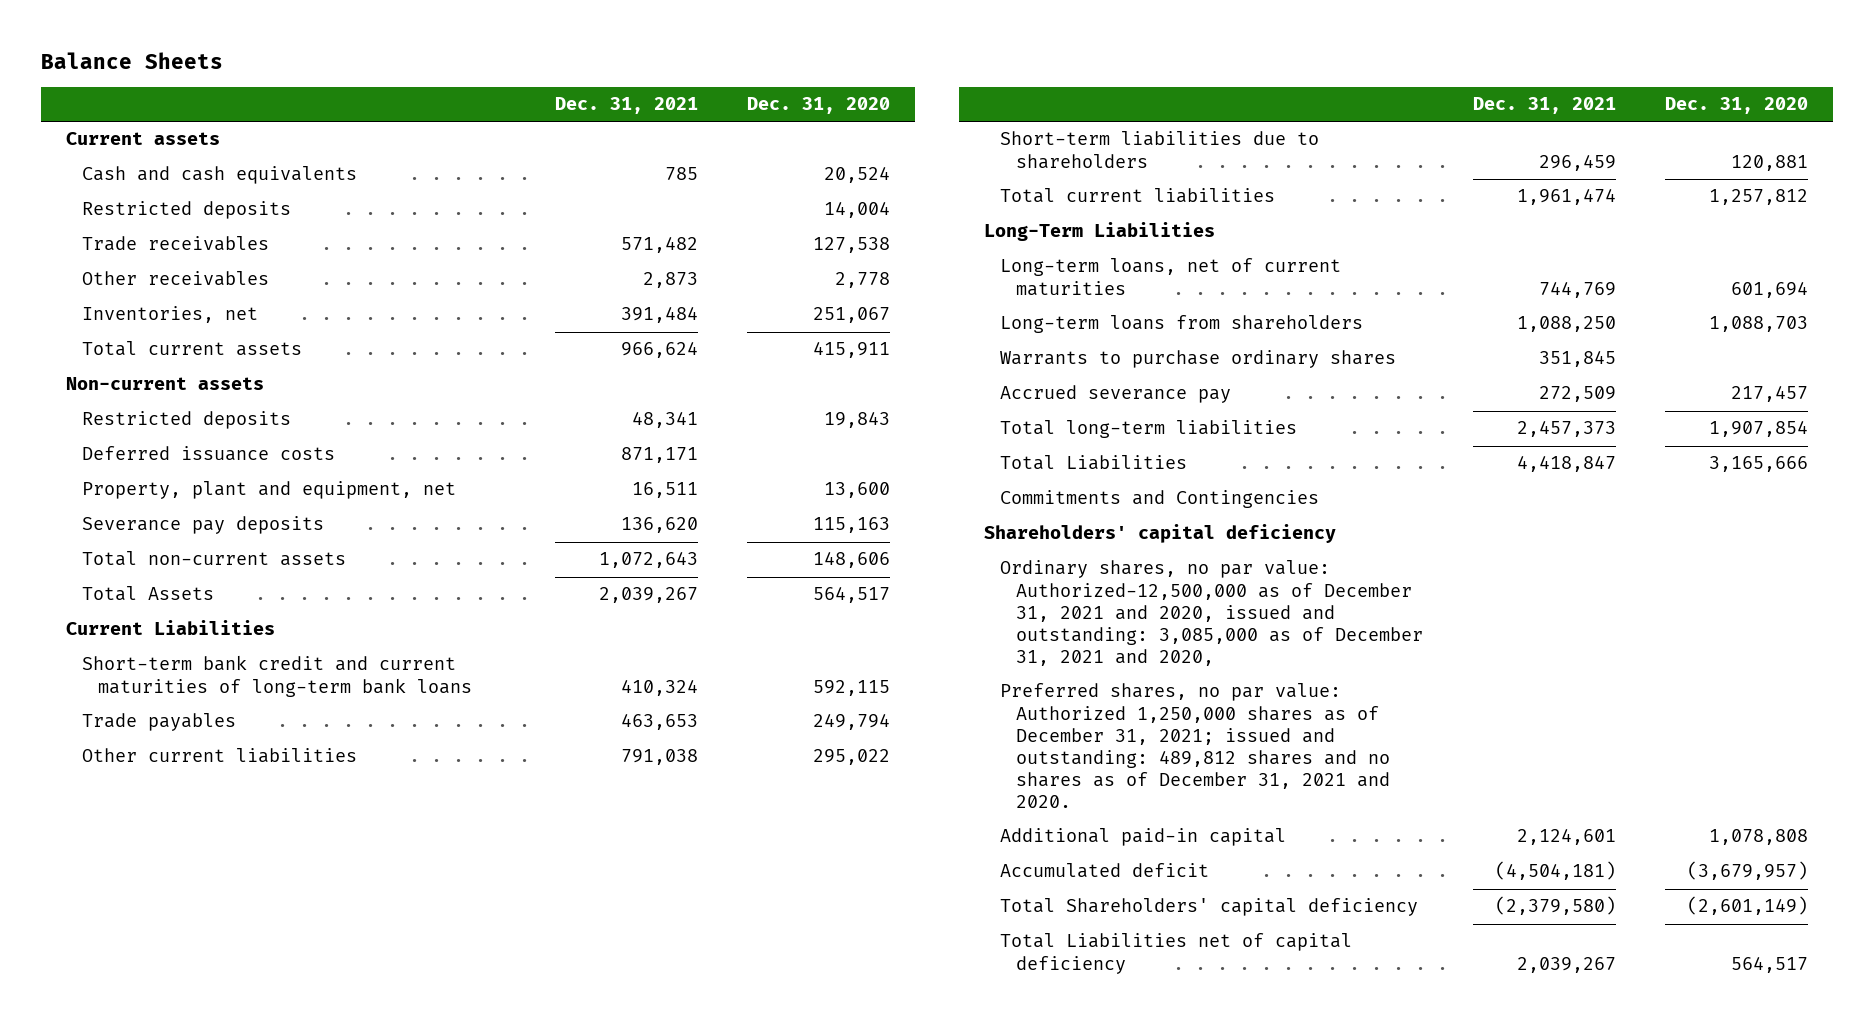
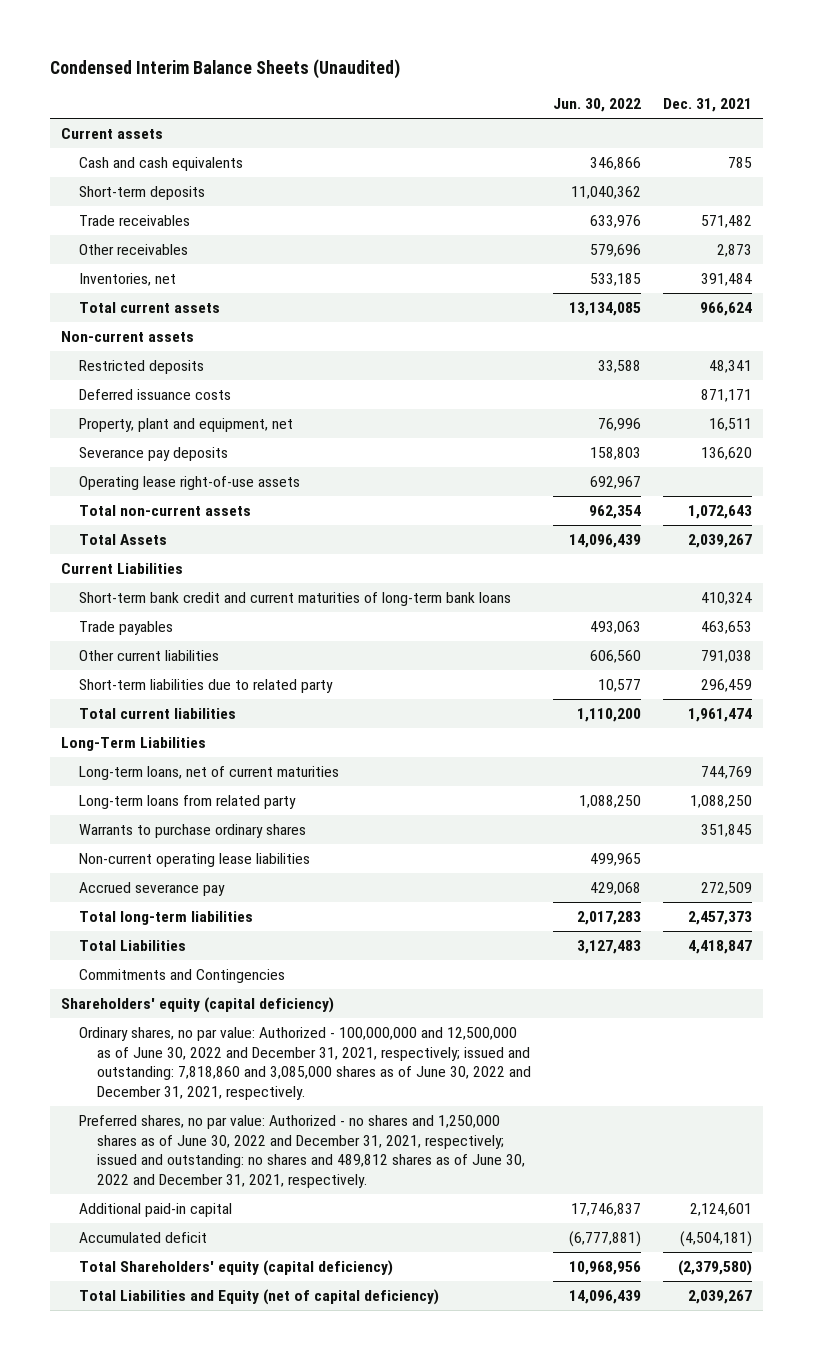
- Balance Sheets
+ Condensed Interim Balance Sheets (Unaudited)
- | Dec. 31, 2021 | Dec. 31, 2020
+ | Jun. 30, 2022 | Dec. 31, 2021
- Restricted deposits | | 14,004
+ Short-term deposits | 11,040,362 |
+ Operating lease right-of-use assets | 692,967 |
- Short-term liabilities due to shareholders | 296,459 | 120,881
+ Short-term liabilities due to related party | 10,577 | 296,459
- Long-term loans from shareholders | 1,088,250 | 1,088,703
+ Long-term loans from related party | 1,088,250 | 1,088,250
+ Non-current operating lease liabilities | 499,965 |
- Shareholders' capital deficiency
- Ordinary shares, no par value: Authorized-12,500,000 as of December 31, 2021 and 2020, issued and outstanding: 3,085,000 as of December 31, 2021 and 2020,
- Preferred shares, no par value: Authorized 1,250,000 shares as of December 31, 2021; issued and outstanding: 489,812 shares and no shares as of December 31, 2021 and 2020.
+ Shareholders' equity (capital deficiency)
+ Ordinary shares, no par value: Authorized - 100,000,000 and 12,500,000 as of June 30, 2022 and December 31, 2021, respectively; issued and outstanding: 7,818,860 and 3,085,000 shares as of June 30, 2022 and December 31, 2021, respectively.
+ Preferred shares, no par value: Authorized - no shares and 1,250,000 shares as of June 30, 2022 and December 31, 2021, respectively; issued and outstanding: no shares and 489,812 shares as of June 30, 2022 and December 31, 2021, respectively.
- Total Shareholders' capital deficiency | (2,379,580) | (2,601,149)
- Total Liabilities net of capital deficiency | 2,039,267 | 564,517
+ Total Shareholders' equity (capital deficiency) | 10,968,956 | (2,379,580)
+ Total Liabilities and Equity (net of capital deficiency) | 14,096,439 | 2,039,267

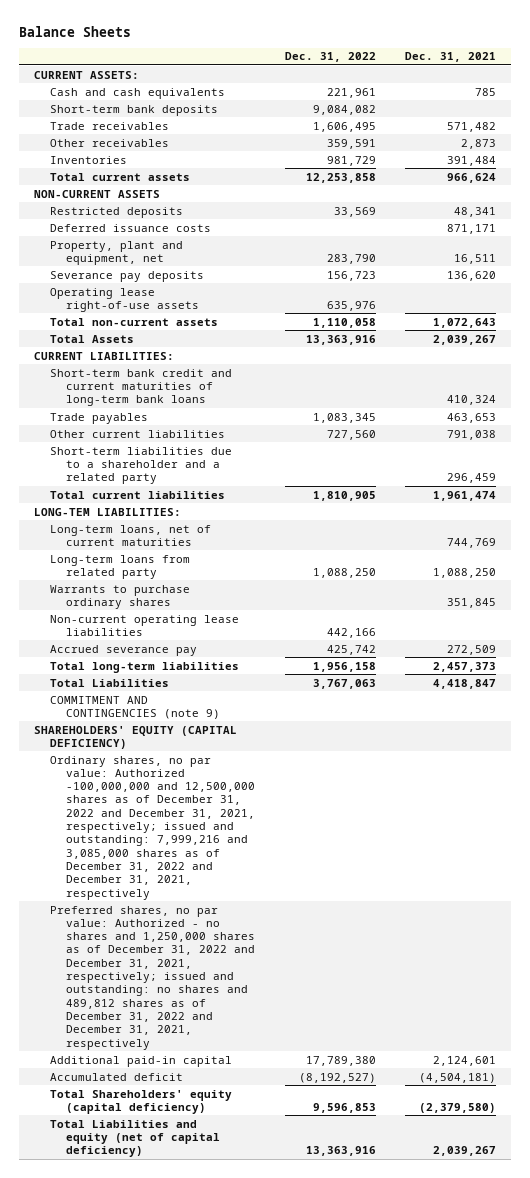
- Condensed Interim Balance Sheets (Unaudited)
+ Balance Sheets
- | Jun. 30, 2022 | Dec. 31, 2021
+ | Dec. 31, 2022 | Dec. 31, 2021
- Current assets
+ CURRENT ASSETS:
- Short-term deposits | 11,040,362 |
+ Short-term bank deposits | 9,084,082 |
- Inventories, net | 533,185 | 391,484
+ Inventories | 981,729 | 391,484
- Non-current assets
+ NON-CURRENT ASSETS
- Current Liabilities
+ CURRENT LIABILITIES:
- Short-term liabilities due to related party | 10,577 | 296,459
+ Short-term liabilities due to a shareholder and a related party | | 296,459
- Long-Term Liabilities
+ LONG-TEM LIABILITIES:
- Commitments and Contingencies
- Shareholders' equity (capital deficiency)
- Ordinary shares, no par value: Authorized - 100,000,000 and 12,500,000 as of June 30, 2022 and December 31, 2021, respectively; issued and outstanding: 7,818,860 and 3,085,000 shares as of June 30, 2022 and December 31, 2021, respectively.
- Preferred shares, no par value: Authorized - no shares and 1,250,000 shares as of June 30, 2022 and December 31, 2021, respectively; issued and outstanding: no shares and 489,812 shares as of June 30, 2022 and December 31, 2021, respectively.
+ COMMITMENT AND CONTINGENCIES (note 9)
+ SHAREHOLDERS' EQUITY (CAPITAL DEFICIENCY)
+ Ordinary shares, no par value: Authorized -100,000,000 and 12,500,000 shares as of December 31, 2022 and December 31, 2021, respectively; issued and outstanding: 7,999,216 and 3,085,000 shares as of December 31, 2022 and December 31, 2021, respectively
+ Preferred shares, no par value: Authorized - no shares and 1,250,000 shares as of December 31, 2022 and December 31, 2021, respectively; issued and outstanding: no shares and 489,812 shares as of December 31, 2022 and December 31, 2021, respectively
- Total Liabilities and Equity (net of capital deficiency) | 14,096,439 | 2,039,267
+ Total Liabilities and equity (net of capital deficiency) | 13,363,916 | 2,039,267

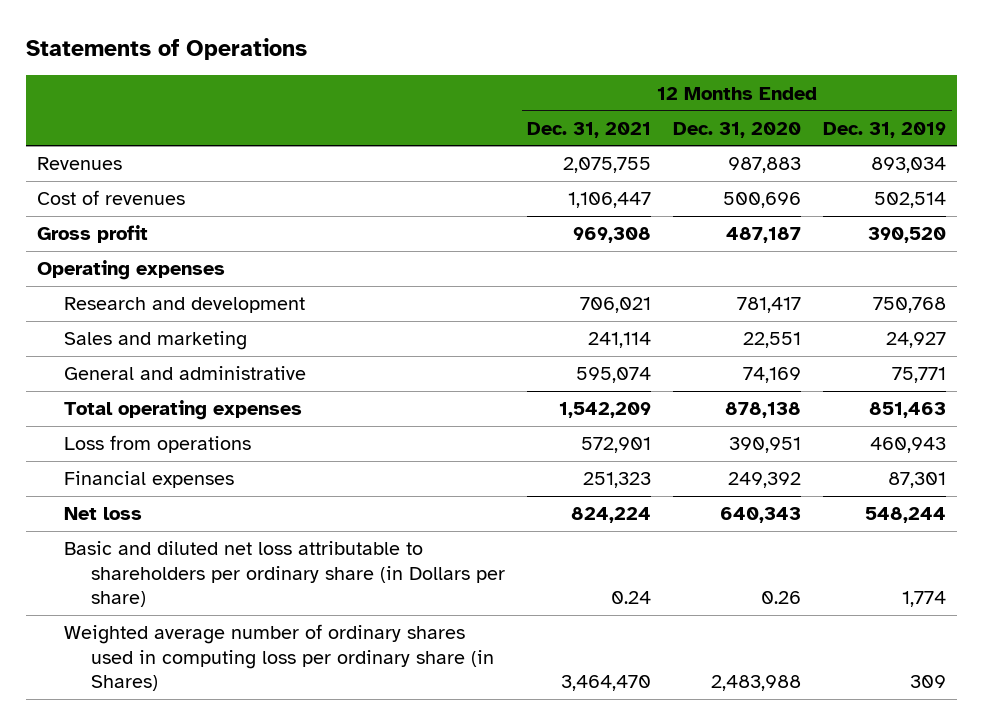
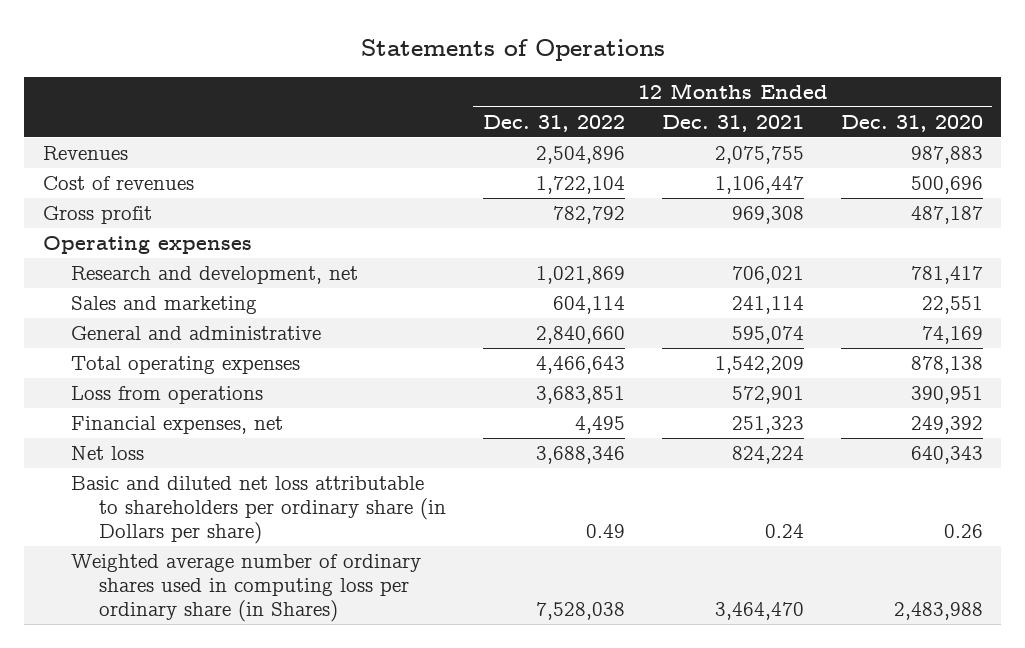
- | 12 Months Ended Dec. 31, 2021 | 12 Months Ended Dec. 31, 2020 | 12 Months Ended Dec. 31, 2019
+ | 12 Months Ended Dec. 31, 2022 | 12 Months Ended Dec. 31, 2021 | 12 Months Ended Dec. 31, 2020
- Research and development | 706,021 | 781,417 | 750,768
+ Research and development, net | 1,021,869 | 706,021 | 781,417
- Financial expenses | 251,323 | 249,392 | 87,301
+ Financial expenses, net | 4,495 | 251,323 | 249,392

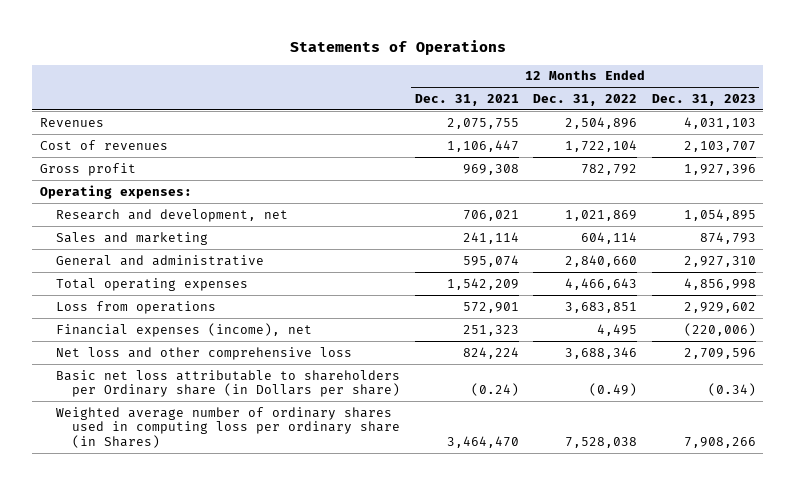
- | 12 Months Ended Dec. 31, 2022 | 12 Months Ended Dec. 31, 2021 | 12 Months Ended Dec. 31, 2020
+ | 12 Months Ended Dec. 31, 2021 | 12 Months Ended Dec. 31, 2022 | 12 Months Ended Dec. 31, 2023
- Operating expenses
+ Operating expenses:
- Financial expenses, net | 4,495 | 251,323 | 249,392
- Net loss | 3,688,346 | 824,224 | 640,343
- Basic and diluted net loss attributable to shareholders per ordinary share (in Dollars per share) | 0.49 | 0.24 | 0.26
+ Financial expenses (income), net | 251,323 | 4,495 | (220,006)
+ Net loss and other comprehensive loss | 824,224 | 3,688,346 | 2,709,596
+ Basic net loss attributable to shareholders per Ordinary share (in Dollars per share) | (0.24) | (0.49) | (0.34)

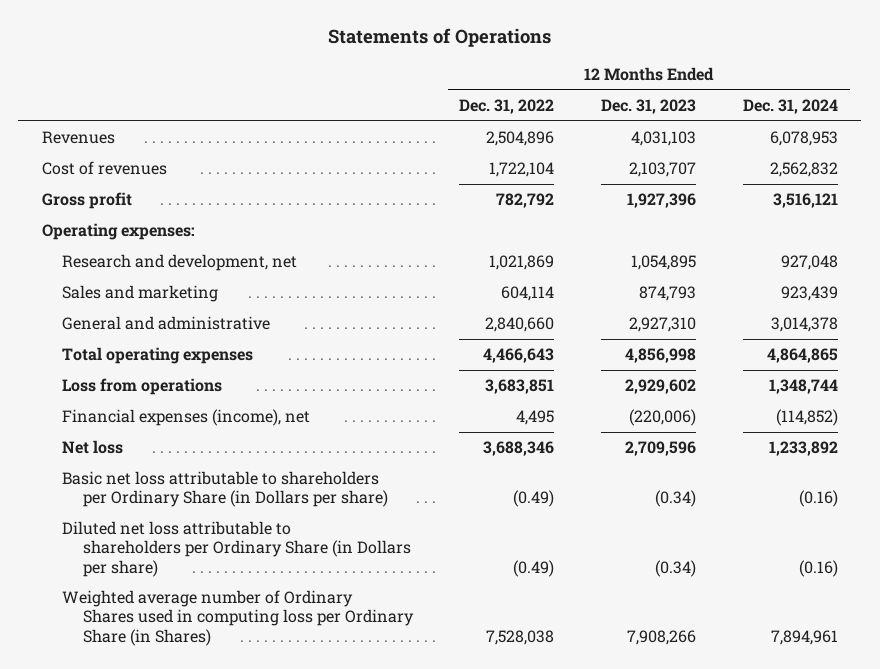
- | 12 Months Ended Dec. 31, 2021 | 12 Months Ended Dec. 31, 2022 | 12 Months Ended Dec. 31, 2023
+ | 12 Months Ended Dec. 31, 2022 | 12 Months Ended Dec. 31, 2023 | 12 Months Ended Dec. 31, 2024
- Net loss and other comprehensive loss | 824,224 | 3,688,346 | 2,709,596
- Basic net loss attributable to shareholders per Ordinary share (in Dollars per share) | (0.24) | (0.49) | (0.34)
- Weighted average number of ordinary shares used in computing loss per ordinary share (in Shares) | 3,464,470 | 7,528,038 | 7,908,266
+ Net loss | 3,688,346 | 2,709,596 | 1,233,892
+ Basic net loss attributable to shareholders per Ordinary Share (in Dollars per share) | (0.49) | (0.34) | (0.16)
+ Diluted net loss attributable to shareholders per Ordinary Share (in Dollars per share) | (0.49) | (0.34) | (0.16)
+ Weighted average number of Ordinary Shares used in computing loss per Ordinary Share (in Shares) | 7,528,038 | 7,908,266 | 7,894,961

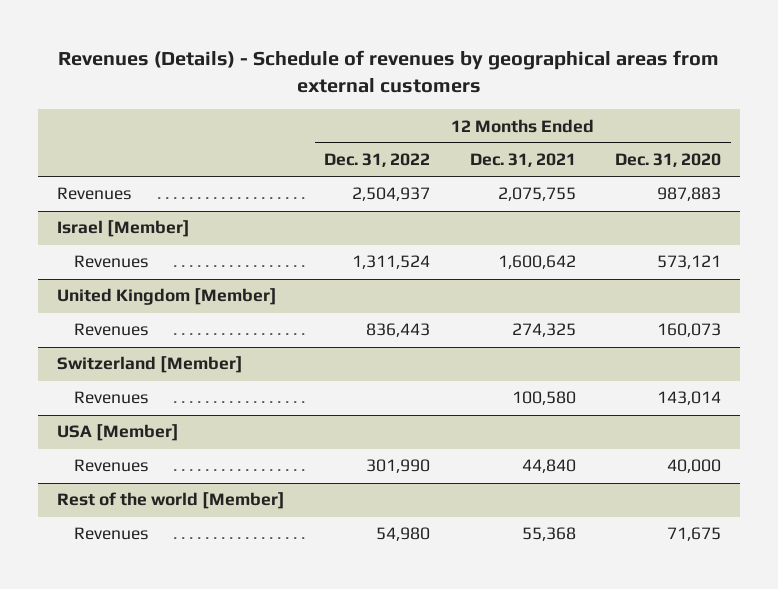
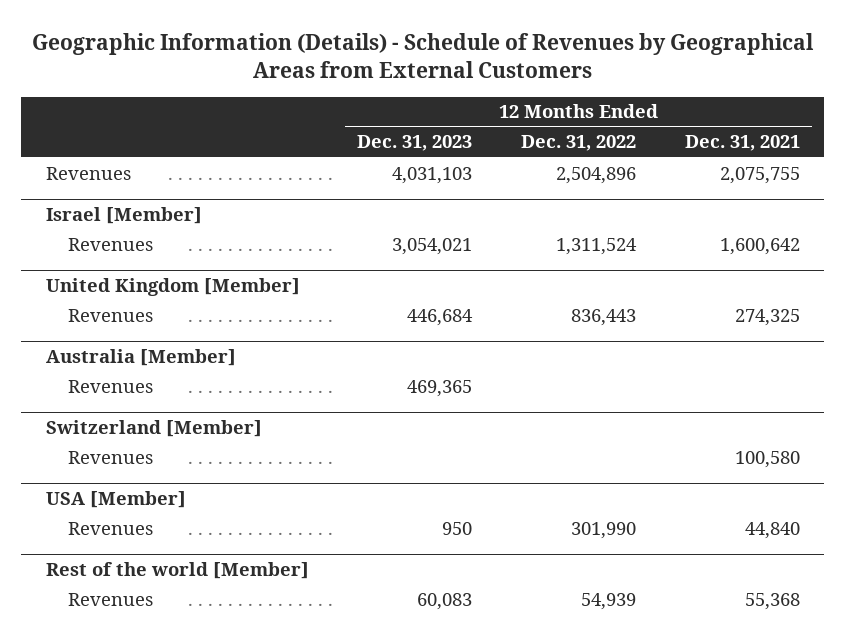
- Revenues (Details) - Schedule of revenues by geographical areas from external customers
+ Geographic Information (Details) - Schedule of Revenues by Geographical Areas from External Customers
- | 12 Months Ended Dec. 31, 2022 | 12 Months Ended Dec. 31, 2021 | 12 Months Ended Dec. 31, 2020
+ | 12 Months Ended Dec. 31, 2023 | 12 Months Ended Dec. 31, 2022 | 12 Months Ended Dec. 31, 2021
- Revenues | 2,504,937 | 2,075,755 | 987,883
+ Revenues | 4,031,103 | 2,504,896 | 2,075,755
+ Australia [Member]
+ Revenues | 469,365 | |
@ Rest of the world [Member]
- Revenues | 54,980 | 55,368 | 71,675
+ Revenues | 60,083 | 54,939 | 55,368

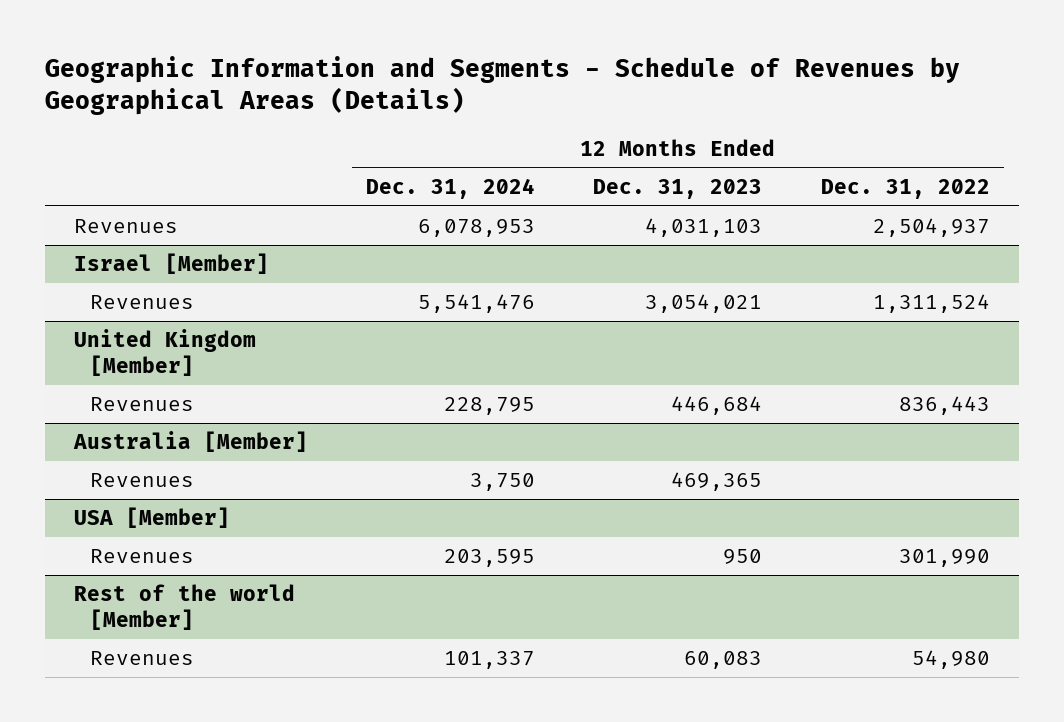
- Geographic Information (Details) - Schedule of Revenues by Geographical Areas from External Customers
+ Geographic Information and Segments - Schedule of Revenues by Geographical Areas (Details)
- | 12 Months Ended Dec. 31, 2023 | 12 Months Ended Dec. 31, 2022 | 12 Months Ended Dec. 31, 2021
+ | 12 Months Ended Dec. 31, 2024 | 12 Months Ended Dec. 31, 2023 | 12 Months Ended Dec. 31, 2022
- Revenues | 4,031,103 | 2,504,896 | 2,075,755
+ Revenues | 6,078,953 | 4,031,103 | 2,504,937
- Switzerland [Member]
- Revenues | | | 100,580
@ Rest of the world [Member]
- Revenues | 60,083 | 54,939 | 55,368
+ Revenues | 101,337 | 60,083 | 54,980

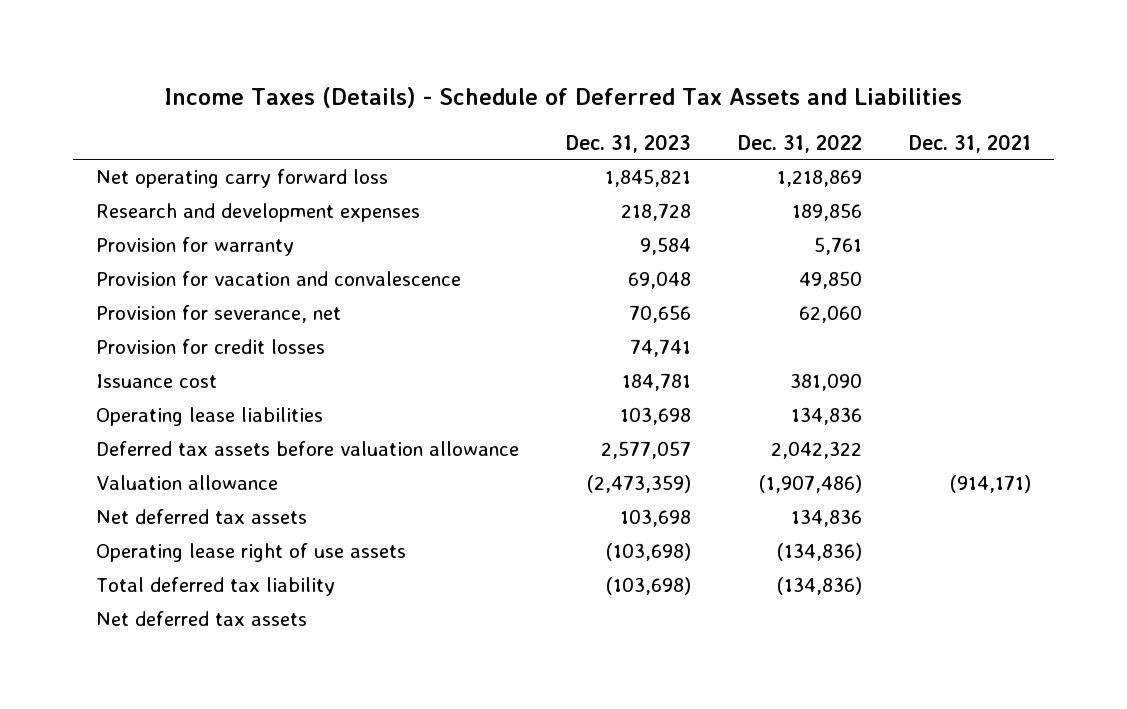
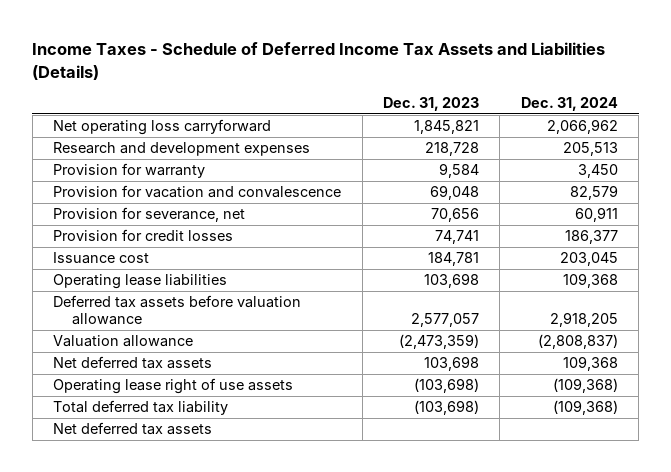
- Income Taxes (Details) - Schedule of Deferred Tax Assets and Liabilities
+ Income Taxes - Schedule of Deferred Income Tax Assets and Liabilities (Details)
- | Dec. 31, 2023 | Dec. 31, 2022 | Dec. 31, 2021
+ | Dec. 31, 2023 | Dec. 31, 2024
- Net operating carry forward loss | 1,845,821 | 1,218,869 |
+ Net operating loss carryforward | 1,845,821 | 2,066,962

